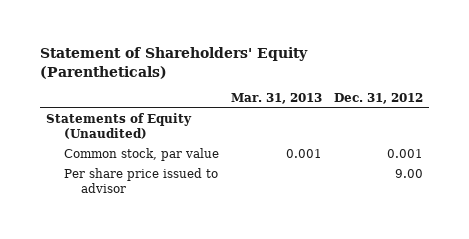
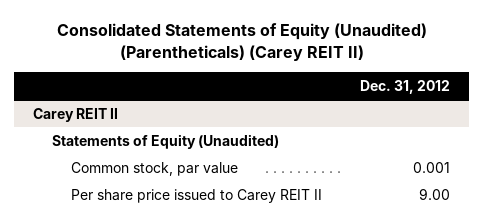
- Statement of Shareholders' Equity (Parentheticals)
+ Consolidated Statements of Equity (Unaudited) (Parentheticals) (Carey REIT II)
- | Mar. 31, 2013 | Dec. 31, 2012
+ | Dec. 31, 2012
+ Carey REIT II
- Per share price issued to advisor | | 9.00
+ Per share price issued to Carey REIT II | 9.00

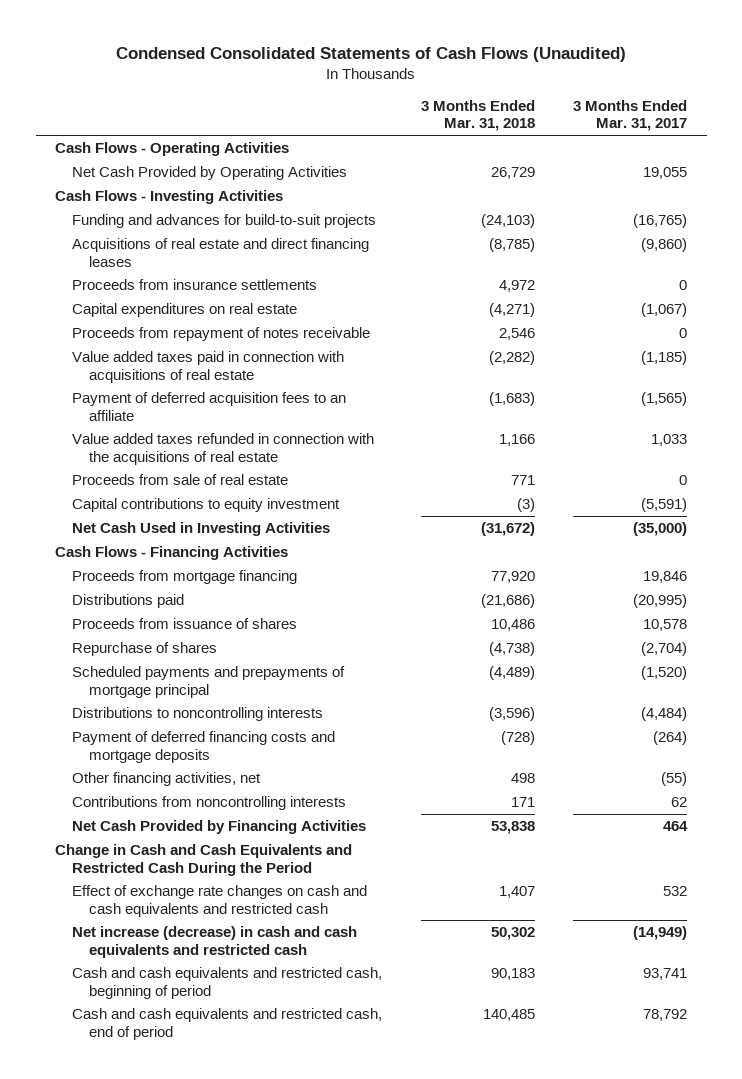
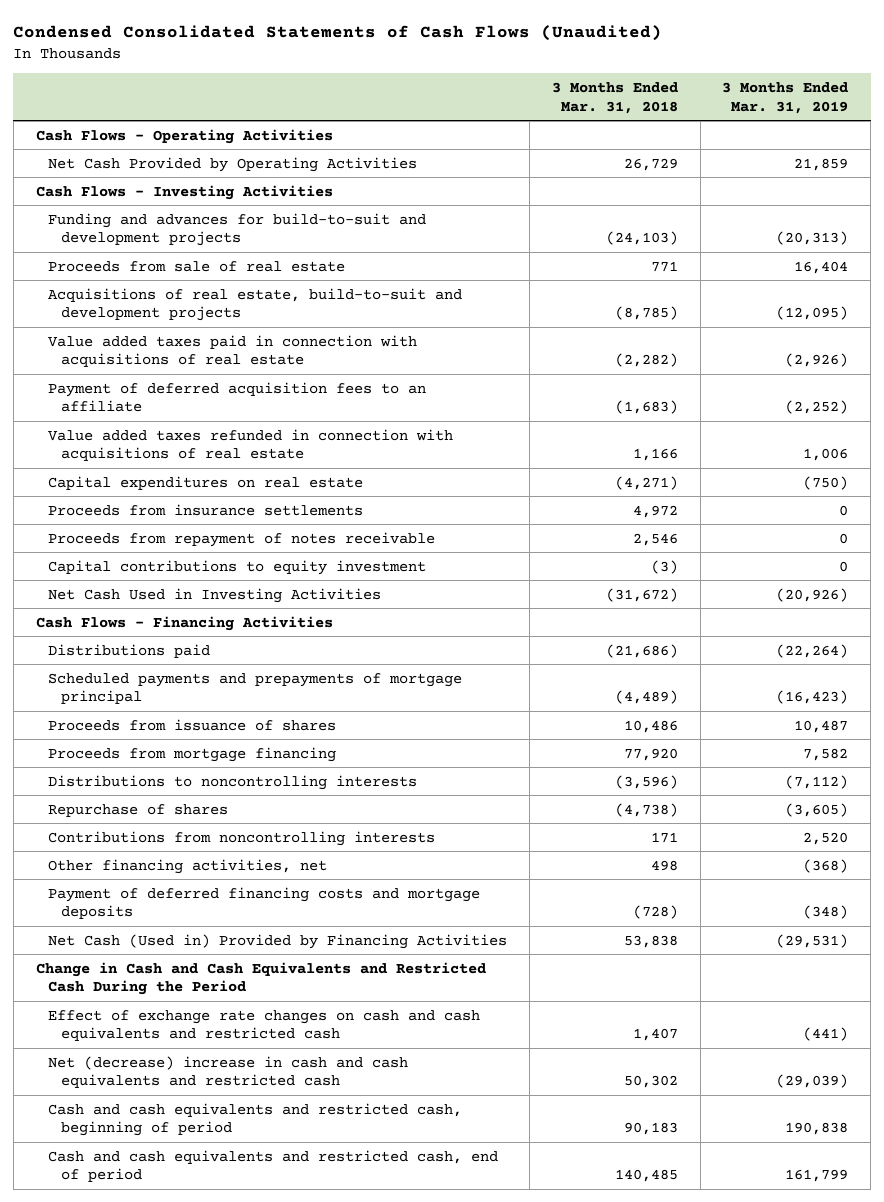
- | 3 Months Ended Mar. 31, 2018 | 3 Months Ended Mar. 31, 2017
+ | 3 Months Ended Mar. 31, 2018 | 3 Months Ended Mar. 31, 2019
- Funding and advances for build-to-suit projects | (24,103) | (16,765)
- Acquisitions of real estate and direct financing leases | (8,785) | (9,860)
+ Funding and advances for build-to-suit and development projects | (24,103) | (20,313)
moved up: Proceeds from sale of real estate | 771 | 16,404
+ Acquisitions of real estate, build-to-suit and development projects | (8,785) | (12,095)
- Value added taxes refunded in connection with the acquisitions of real estate | 1,166 | 1,033
+ Value added taxes refunded in connection with acquisitions of real estate | 1,166 | 1,006
moved down: Capital expenditures on real estate | (4,271) | (750)
moved down: Proceeds from insurance settlements | 4,972 | 0
moved down: Proceeds from repayment of notes receivable | 2,546 | 0
moved down: Proceeds from issuance of shares | 10,486 | 10,487
moved down: Proceeds from mortgage financing | 77,920 | 7,582
moved down: Repurchase of shares | (4,738) | (3,605)
- Net Cash Provided by Financing Activities | 53,838 | 464
moved down: Other financing activities, net | 498 | (368)
moved down: Payment of deferred financing costs and mortgage deposits | (728) | (348)
+ Net Cash (Used in) Provided by Financing Activities | 53,838 | (29,531)
- Net increase (decrease) in cash and cash equivalents and restricted cash | 50,302 | (14,949)
+ Net (decrease) increase in cash and cash equivalents and restricted cash | 50,302 | (29,039)

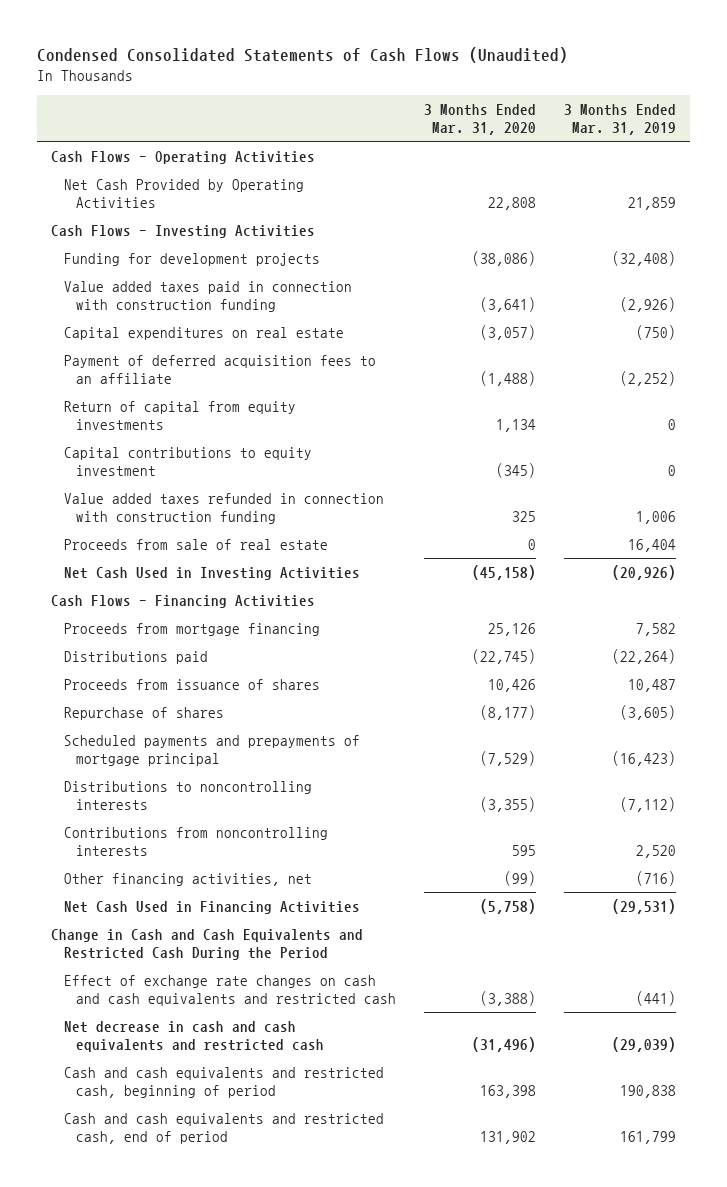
- | 3 Months Ended Mar. 31, 2018 | 3 Months Ended Mar. 31, 2019
+ | 3 Months Ended Mar. 31, 2020 | 3 Months Ended Mar. 31, 2019
- Funding and advances for build-to-suit and development projects | (24,103) | (20,313)
- Acquisitions of real estate, build-to-suit and development projects | (8,785) | (12,095)
- Value added taxes paid in connection with acquisitions of real estate | (2,282) | (2,926)
- Value added taxes refunded in connection with acquisitions of real estate | 1,166 | 1,006
+ Funding for development projects | (38,086) | (32,408)
+ Value added taxes paid in connection with construction funding | (3,641) | (2,926)
- Proceeds from insurance settlements | 4,972 | 0
- Proceeds from repayment of notes receivable | 2,546 | 0
moved down: Payment of deferred acquisition fees to an affiliate | (1,488) | (2,252)
+ Return of capital from equity investments | 1,134 | 0
+ Value added taxes refunded in connection with construction funding | 325 | 1,006
moved down: Proceeds from sale of real estate | 0 | 16,404
moved up: Proceeds from mortgage financing | 25,126 | 7,582
moved down: Scheduled payments and prepayments of mortgage principal | (7,529) | (16,423)
moved down: Distributions to noncontrolling interests | (3,355) | (7,112)
- Other financing activities, net | 498 | (368)
- Payment of deferred financing costs and mortgage deposits | (728) | (348)
- Net Cash (Used in) Provided by Financing Activities | 53,838 | (29,531)
+ Other financing activities, net | (99) | (716)
+ Net Cash Used in Financing Activities | (5,758) | (29,531)
- Net (decrease) increase in cash and cash equivalents and restricted cash | 50,302 | (29,039)
+ Net decrease in cash and cash equivalents and restricted cash | (31,496) | (29,039)

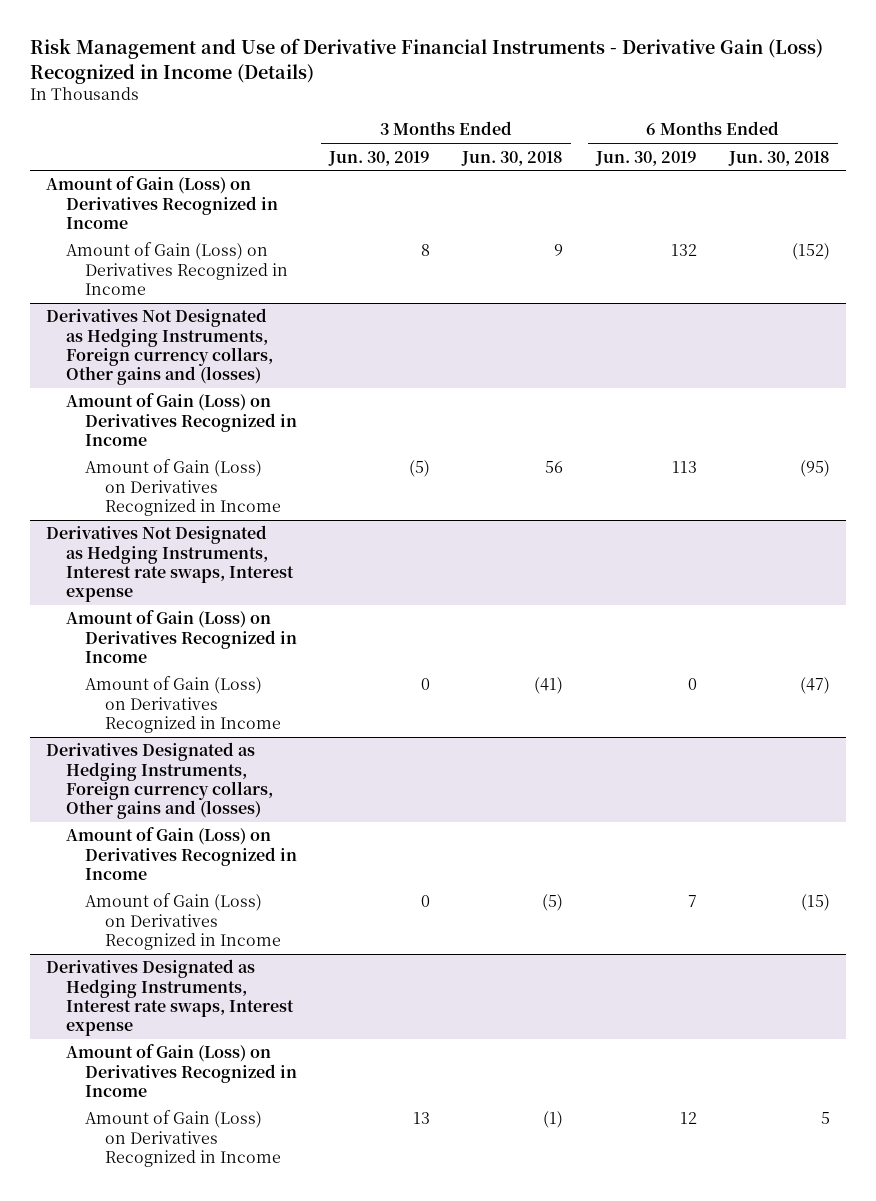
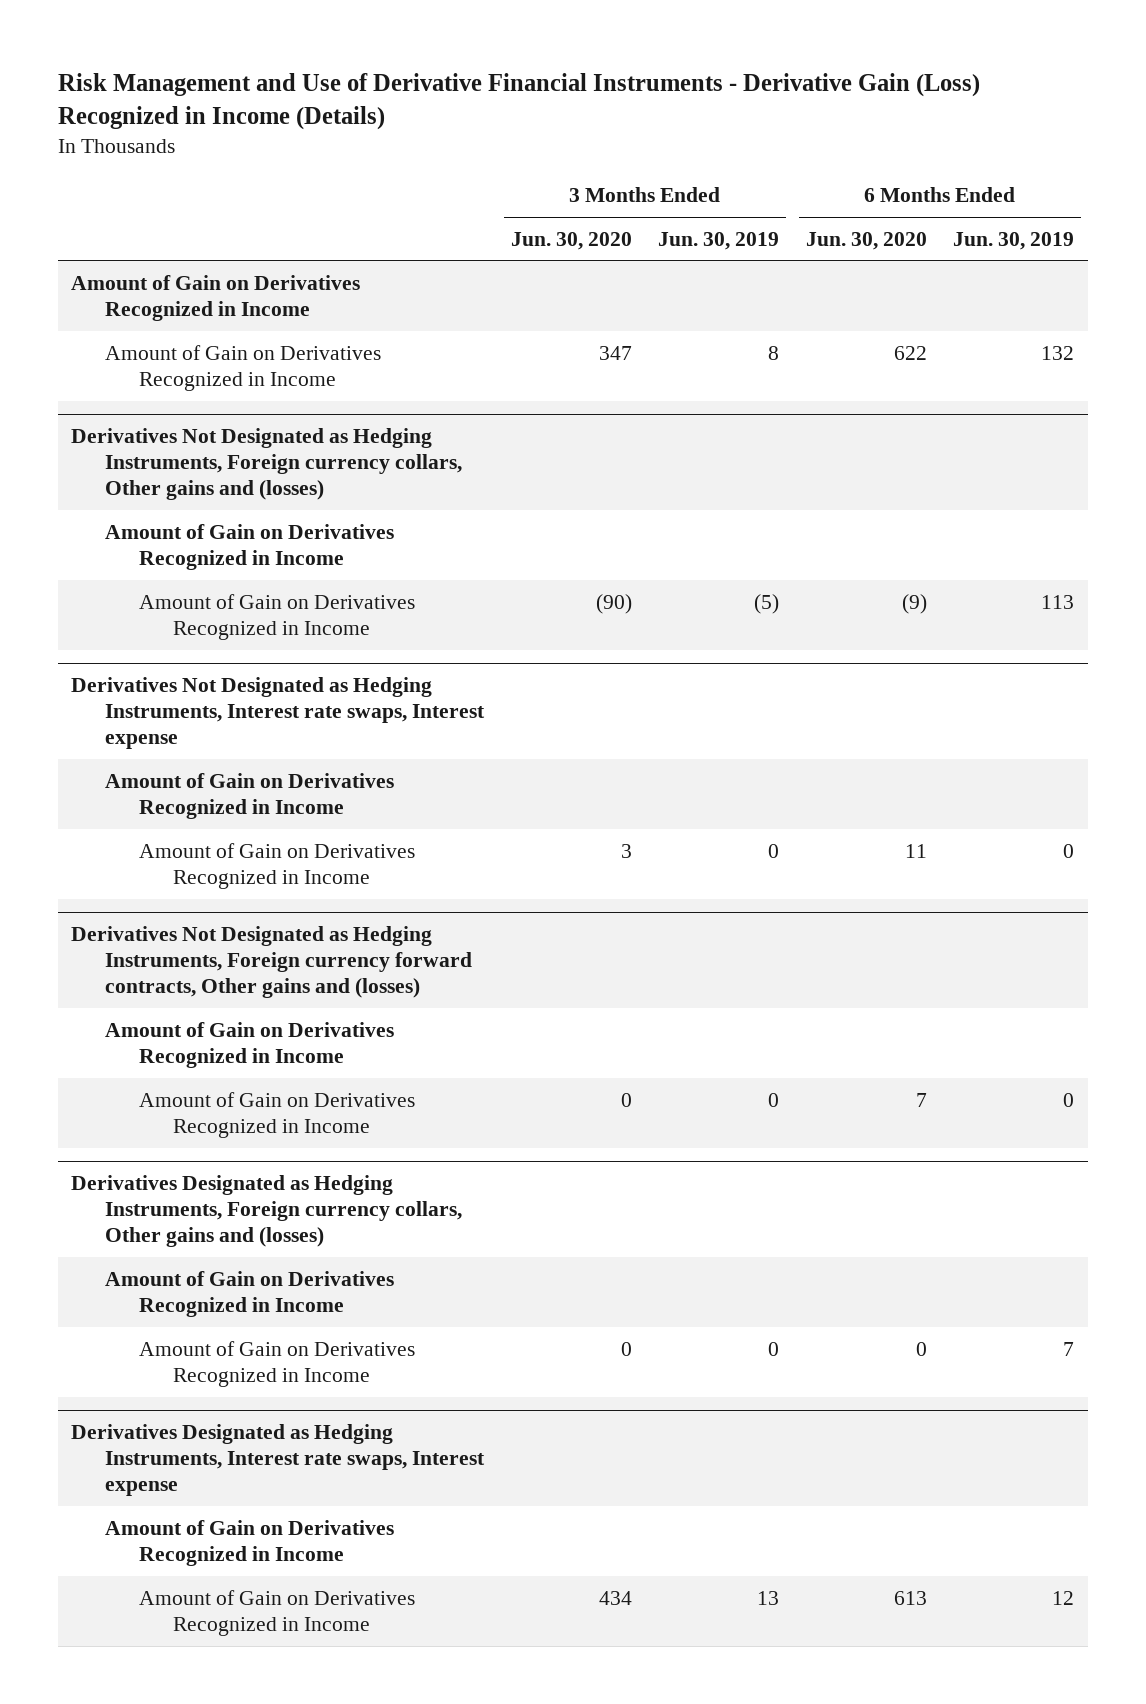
- | 3 Months Ended Jun. 30, 2019 | 3 Months Ended Jun. 30, 2018 | 6 Months Ended Jun. 30, 2019 | 6 Months Ended Jun. 30, 2018
+ | 3 Months Ended Jun. 30, 2020 | 3 Months Ended Jun. 30, 2019 | 6 Months Ended Jun. 30, 2020 | 6 Months Ended Jun. 30, 2019
- Amount of Gain (Loss) on Derivatives Recognized in Income
- Amount of Gain (Loss) on Derivatives Recognized in Income | 8 | 9 | 132 | (152)
+ Amount of Gain on Derivatives Recognized in Income
+ Amount of Gain on Derivatives Recognized in Income | 347 | 8 | 622 | 132
@ Derivatives Not Designated as Hedging Instruments, Foreign currency collars, Other gains and (losses)
- Amount of Gain (Loss) on Derivatives Recognized in Income
- Amount of Gain (Loss) on Derivatives Recognized in Income | (5) | 56 | 113 | (95)
+ Amount of Gain on Derivatives Recognized in Income
+ Amount of Gain on Derivatives Recognized in Income | (90) | (5) | (9) | 113
@ Derivatives Not Designated as Hedging Instruments, Interest rate swaps, Interest expense
- Amount of Gain (Loss) on Derivatives Recognized in Income
- Amount of Gain (Loss) on Derivatives Recognized in Income | 0 | (41) | 0 | (47)
+ Amount of Gain on Derivatives Recognized in Income
+ Amount of Gain on Derivatives Recognized in Income | 3 | 0 | 11 | 0
+ Derivatives Not Designated as Hedging Instruments, Foreign currency forward contracts, Other gains and (losses)
+ Amount of Gain on Derivatives Recognized in Income
+ Amount of Gain on Derivatives Recognized in Income | 0 | 0 | 7 | 0
@ Derivatives Designated as Hedging Instruments, Foreign currency collars, Other gains and (losses)
- Amount of Gain (Loss) on Derivatives Recognized in Income
- Amount of Gain (Loss) on Derivatives Recognized in Income | 0 | (5) | 7 | (15)
+ Amount of Gain on Derivatives Recognized in Income
+ Amount of Gain on Derivatives Recognized in Income | 0 | 0 | 0 | 7
@ Derivatives Designated as Hedging Instruments, Interest rate swaps, Interest expense
- Amount of Gain (Loss) on Derivatives Recognized in Income
- Amount of Gain (Loss) on Derivatives Recognized in Income | 13 | (1) | 12 | 5
+ Amount of Gain on Derivatives Recognized in Income
+ Amount of Gain on Derivatives Recognized in Income | 434 | 13 | 613 | 12

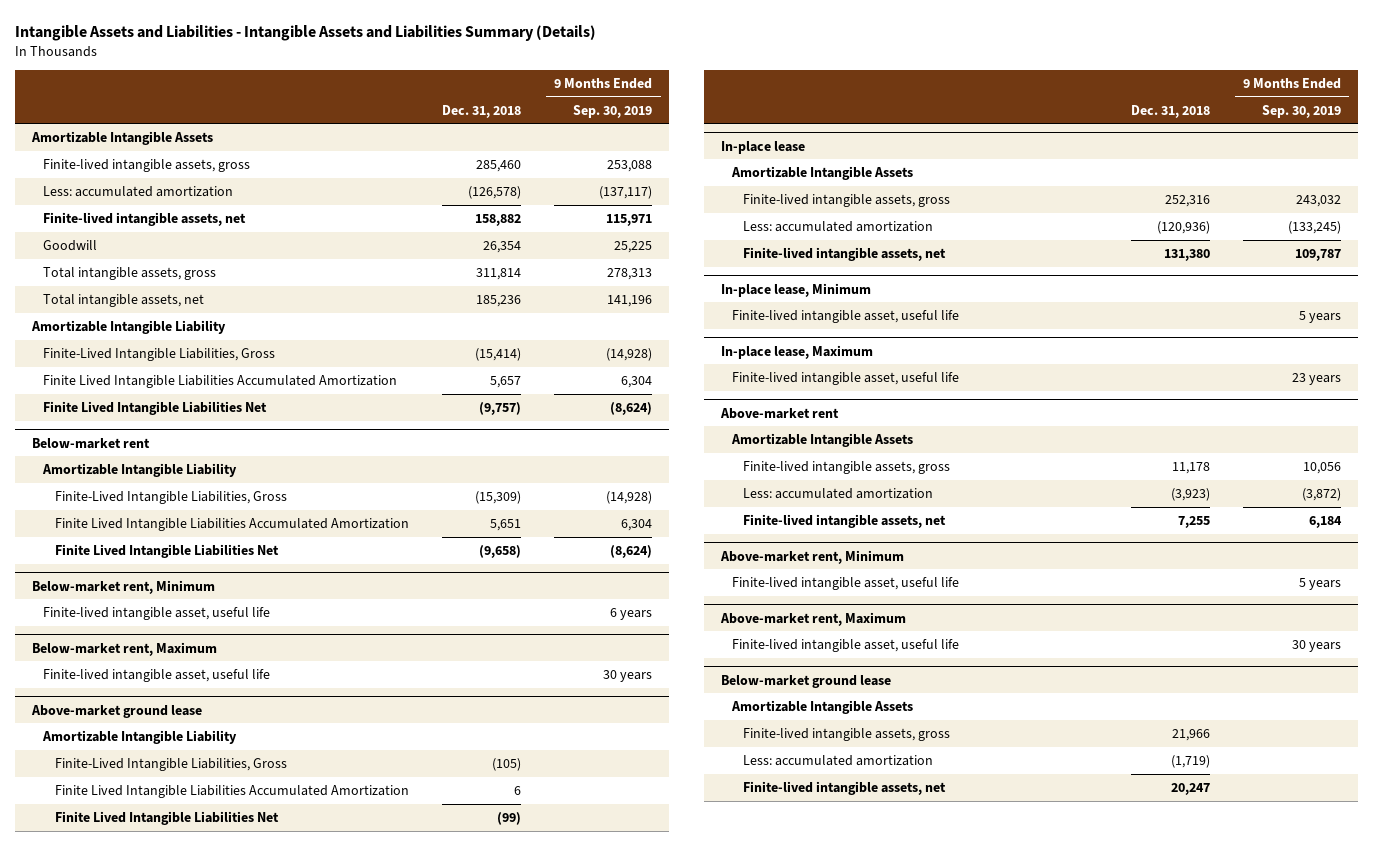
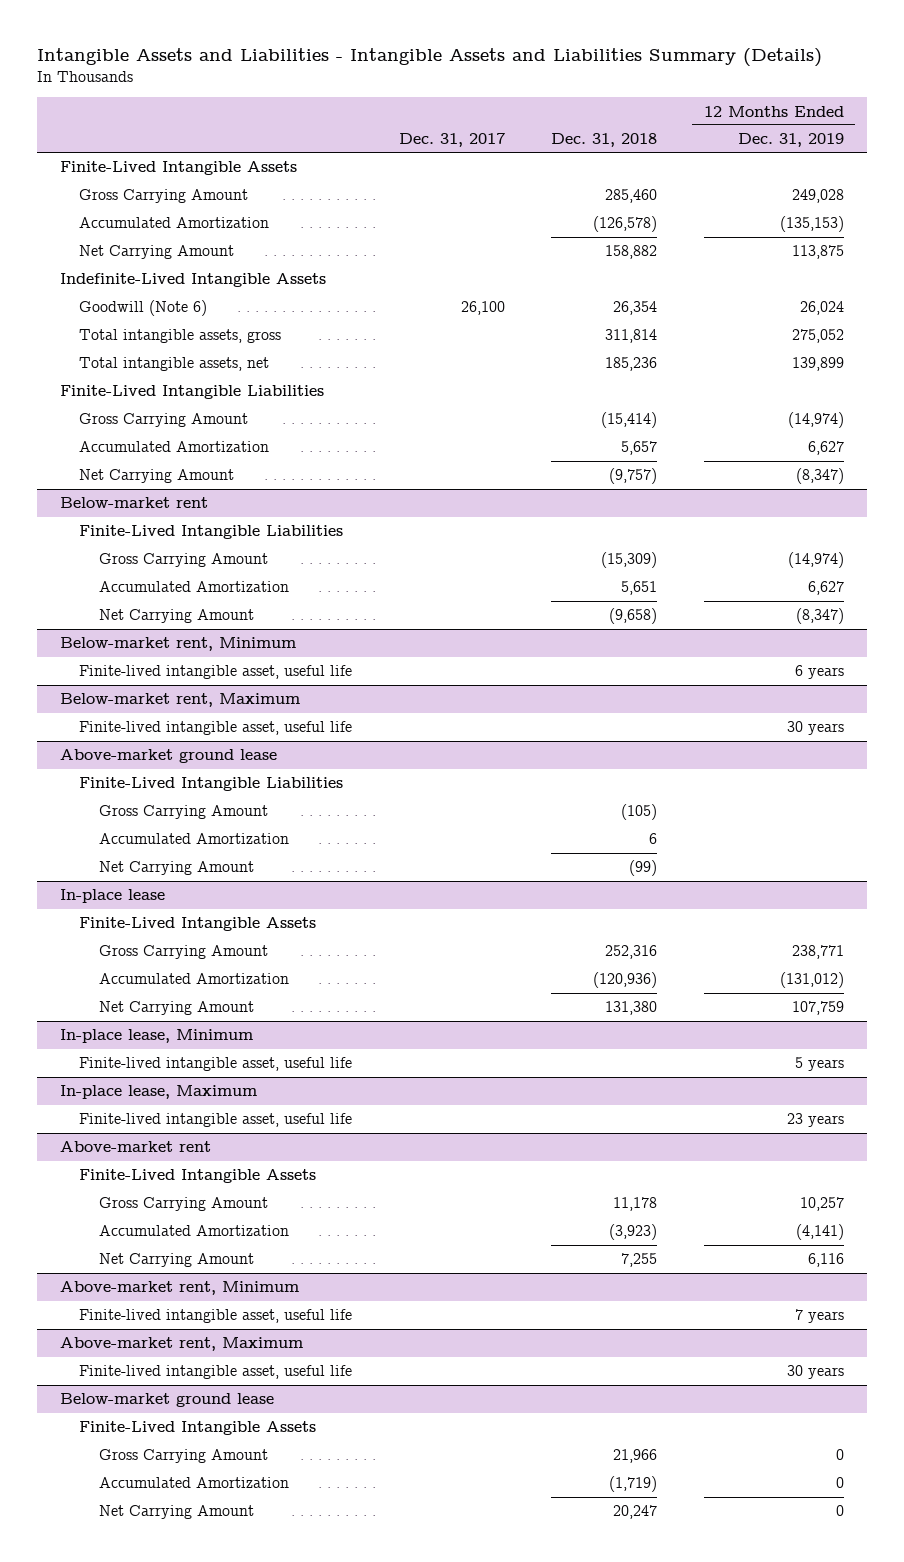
- | Dec. 31, 2018 | 9 Months Ended Sep. 30, 2019
+ | Dec. 31, 2017 | Dec. 31, 2018 | 12 Months Ended Dec. 31, 2019
- Amortizable Intangible Assets
- Finite-lived intangible assets, gross | 285,460 | 253,088
- Less: accumulated amortization | (126,578) | (137,117)
- Finite-lived intangible assets, net | 158,882 | 115,971
- Goodwill | 26,354 | 25,225
+ Finite-Lived Intangible Assets
+ Gross Carrying Amount | | 285,460 | 249,028
+ Accumulated Amortization | | (126,578) | (135,153)
+ Net Carrying Amount | | 158,882 | 113,875
+ Indefinite-Lived Intangible Assets
+ Goodwill (Note 6) | 26,100 | 26,354 | 26,024
- Amortizable Intangible Liability
- Finite-Lived Intangible Liabilities, Gross | (15,414) | (14,928)
- Finite Lived Intangible Liabilities Accumulated Amortization | 5,657 | 6,304
- Finite Lived Intangible Liabilities Net | (9,757) | (8,624)
+ Finite-Lived Intangible Liabilities
+ Gross Carrying Amount | | (15,414) | (14,974)
+ Accumulated Amortization | | 5,657 | 6,627
+ Net Carrying Amount | | (9,757) | (8,347)
@ Below-market rent
- Amortizable Intangible Liability
- Finite-Lived Intangible Liabilities, Gross | (15,309) | (14,928)
- Finite Lived Intangible Liabilities Accumulated Amortization | 5,651 | 6,304
- Finite Lived Intangible Liabilities Net | (9,658) | (8,624)
+ Finite-Lived Intangible Liabilities
+ Gross Carrying Amount | | (15,309) | (14,974)
+ Accumulated Amortization | | 5,651 | 6,627
+ Net Carrying Amount | | (9,658) | (8,347)
@ Above-market ground lease
- Amortizable Intangible Liability
- Finite-Lived Intangible Liabilities, Gross | (105) |
- Finite Lived Intangible Liabilities Accumulated Amortization | 6 |
- Finite Lived Intangible Liabilities Net | (99) |
+ Finite-Lived Intangible Liabilities
+ Gross Carrying Amount | | (105) |
+ Accumulated Amortization | | 6 |
+ Net Carrying Amount | | (99) |
@ In-place lease
- Amortizable Intangible Assets
- Finite-lived intangible assets, gross | 252,316 | 243,032
- Less: accumulated amortization | (120,936) | (133,245)
- Finite-lived intangible assets, net | 131,380 | 109,787
+ Finite-Lived Intangible Assets
+ Gross Carrying Amount | | 252,316 | 238,771
+ Accumulated Amortization | | (120,936) | (131,012)
+ Net Carrying Amount | | 131,380 | 107,759
@ Above-market rent
- Amortizable Intangible Assets
- Finite-lived intangible assets, gross | 11,178 | 10,056
- Less: accumulated amortization | (3,923) | (3,872)
- Finite-lived intangible assets, net | 7,255 | 6,184
+ Finite-Lived Intangible Assets
+ Gross Carrying Amount | | 11,178 | 10,257
+ Accumulated Amortization | | (3,923) | (4,141)
+ Net Carrying Amount | | 7,255 | 6,116
@ Below-market ground lease
- Amortizable Intangible Assets
- Finite-lived intangible assets, gross | 21,966 |
- Less: accumulated amortization | (1,719) |
- Finite-lived intangible assets, net | 20,247 |
+ Finite-Lived Intangible Assets
+ Gross Carrying Amount | | 21,966 | 0
+ Accumulated Amortization | | (1,719) | 0
+ Net Carrying Amount | | 20,247 | 0

